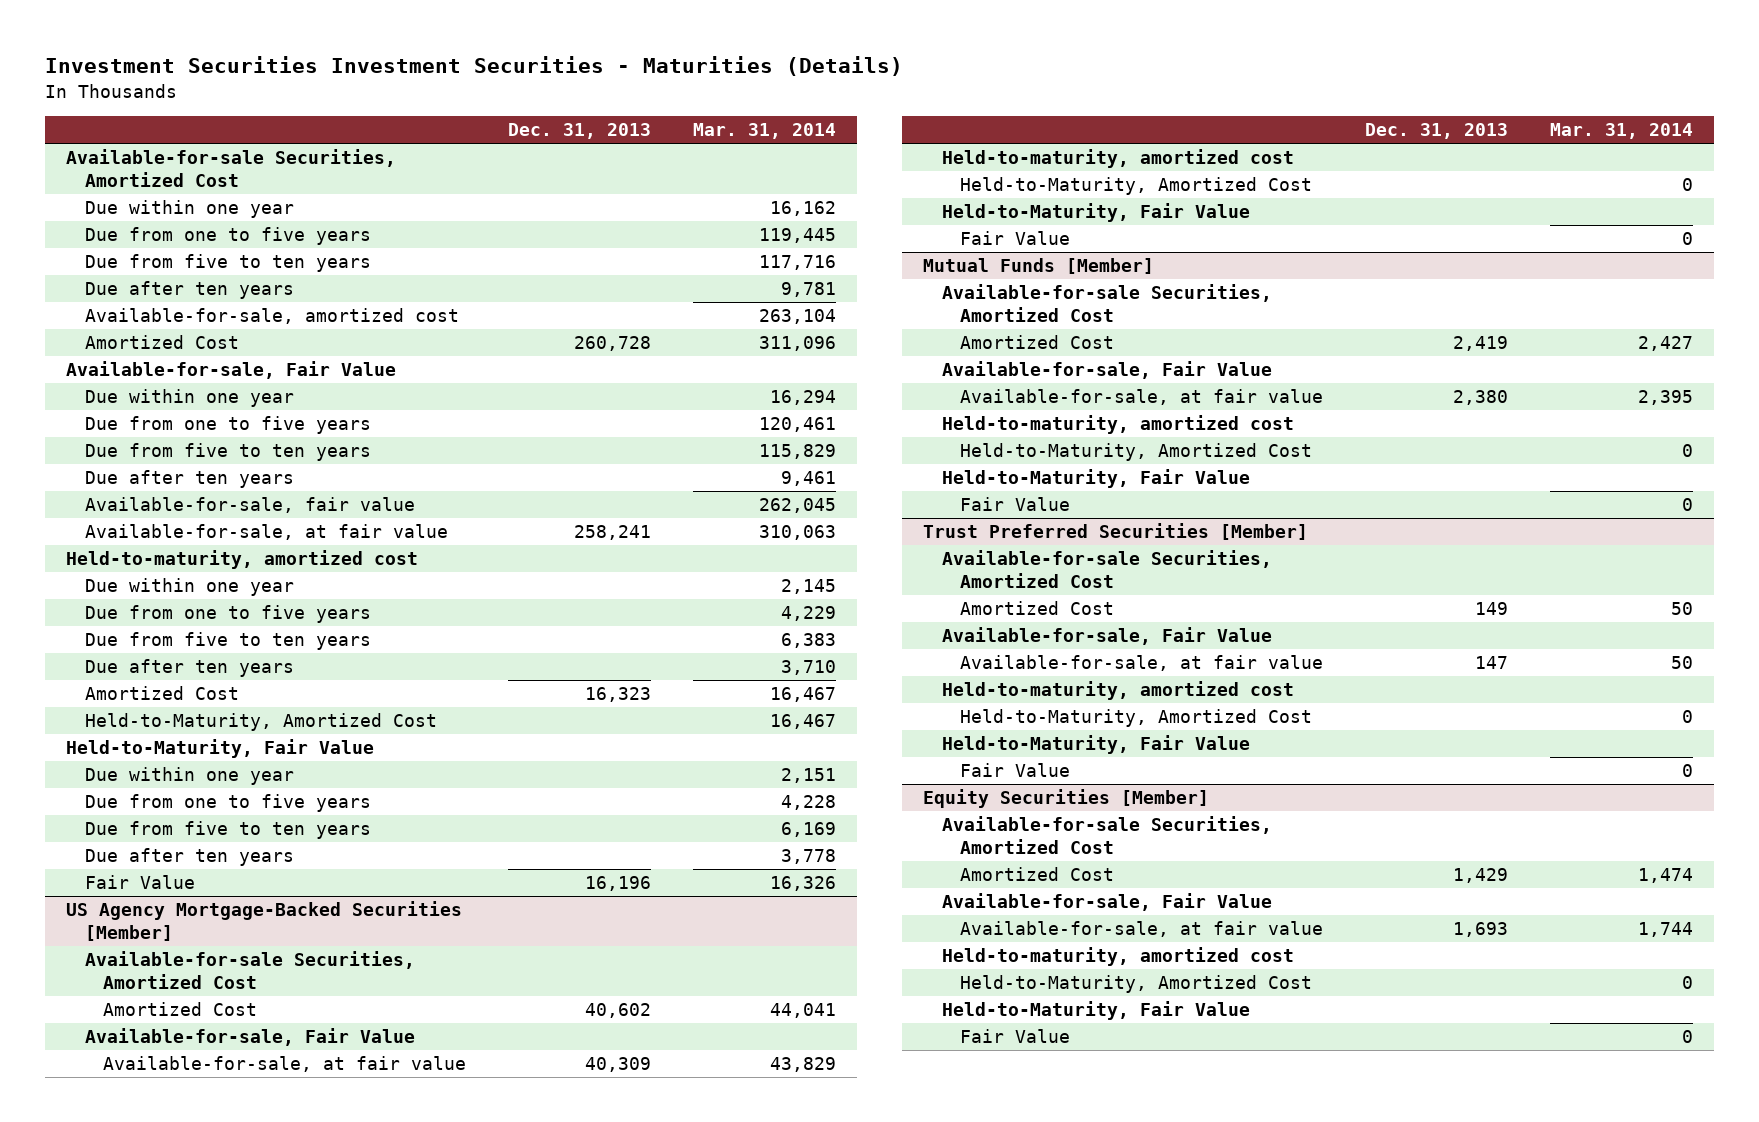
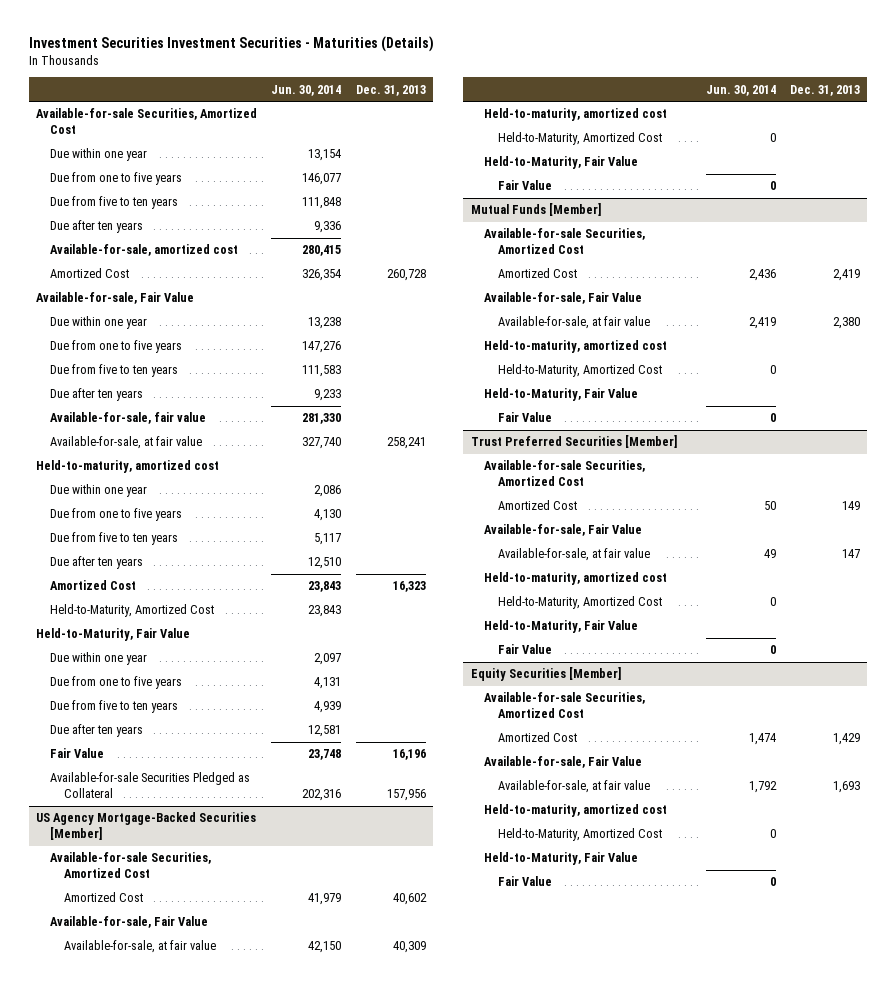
- | Dec. 31, 2013 | Mar. 31, 2014
+ | Jun. 30, 2014 | Dec. 31, 2013
+ Available-for-sale Securities Pledged as Collateral | 202,316 | 157,956

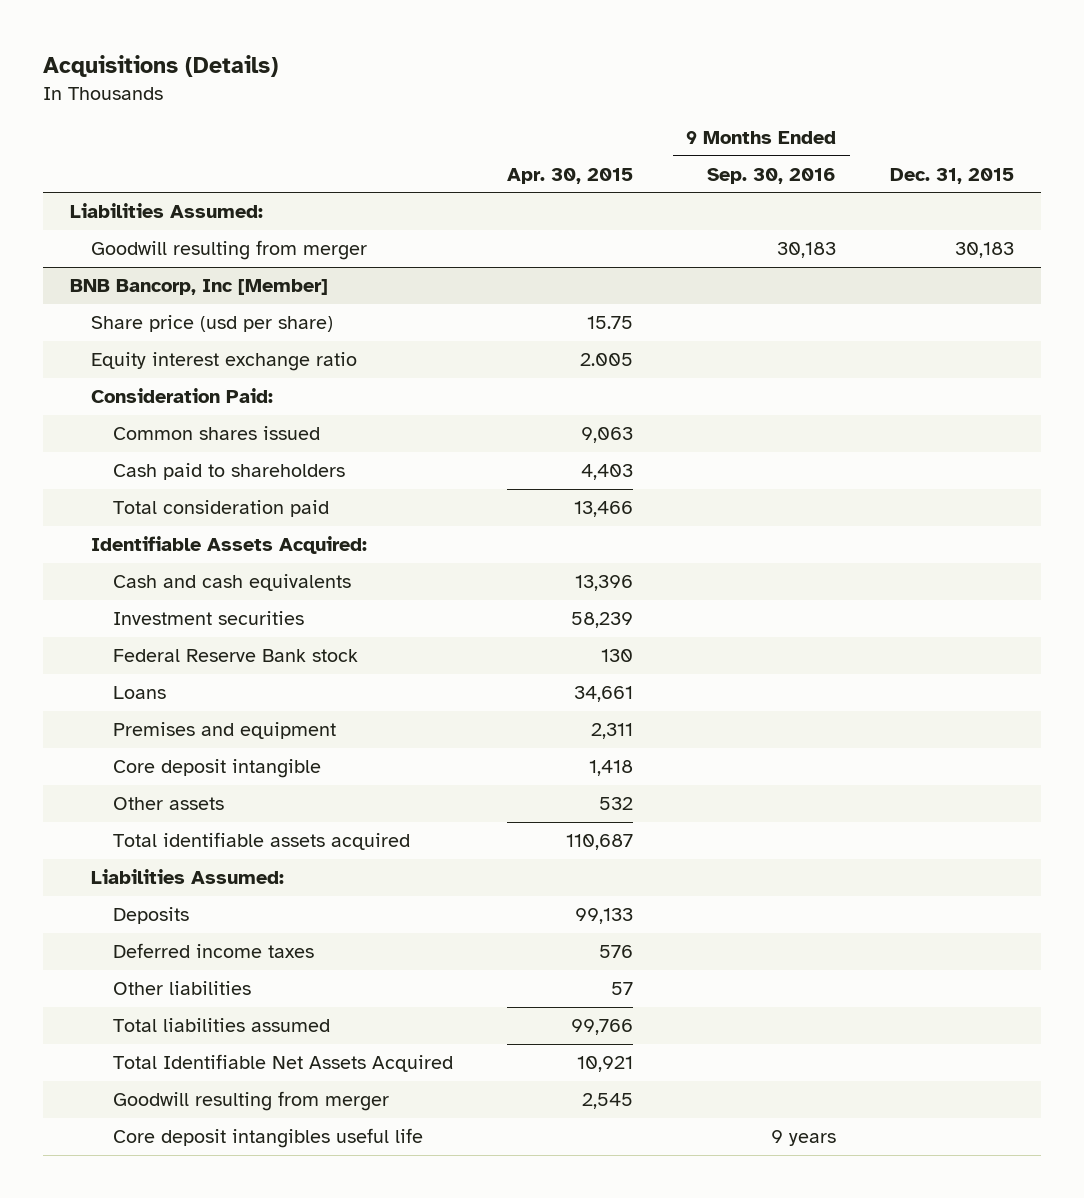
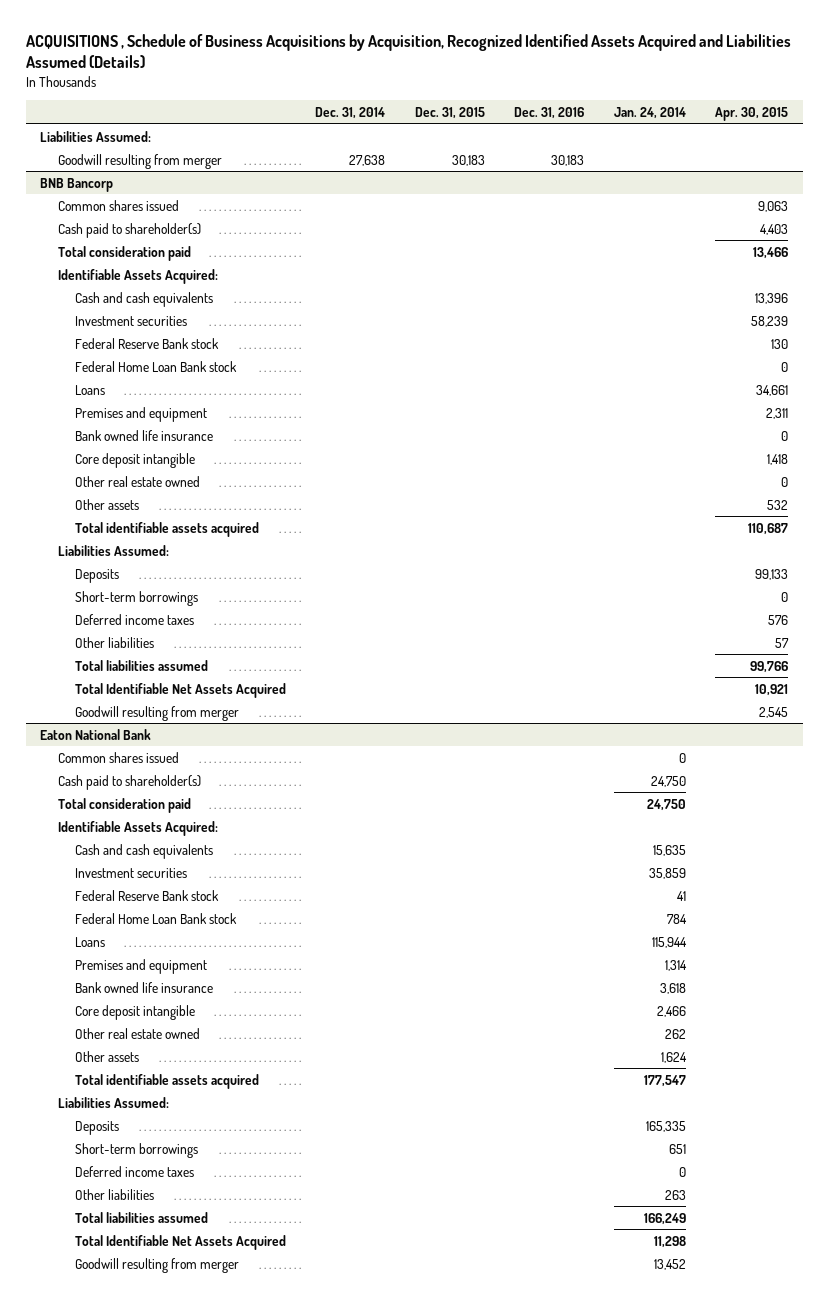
- Acquisitions (Details)
+ ACQUISITIONS , Schedule of Business Acquisitions by Acquisition, Recognized Identified Assets Acquired and Liabilities Assumed (Details)
- | Apr. 30, 2015 | 9 Months Ended Sep. 30, 2016 | Dec. 31, 2015
+ | Dec. 31, 2014 | Dec. 31, 2015 | Dec. 31, 2016 | Jan. 24, 2014 | Apr. 30, 2015
- BNB Bancorp, Inc [Member]
- Share price (usd per share) | 15.75 | |
- Equity interest exchange ratio | 2.005 | |
- Consideration Paid:
+ BNB Bancorp
- Cash paid to shareholders | 4,403 | |
+ Cash paid to shareholder(s) | | | | | 4,403
+ Federal Home Loan Bank stock | | | | | 0
+ Bank owned life insurance | | | | | 0
+ Other real estate owned | | | | | 0
+ Short-term borrowings | | | | | 0
- Core deposit intangibles useful life | | 9 years |
+ Eaton National Bank
+ Common shares issued | | | | 0 |
+ Cash paid to shareholder(s) | | | | 24,750 |
+ Total consideration paid | | | | 24,750 |
+ Identifiable Assets Acquired:
+ Cash and cash equivalents | | | | 15,635 |
+ Investment securities | | | | 35,859 |
+ Federal Reserve Bank stock | | | | 41 |
+ Federal Home Loan Bank stock | | | | 784 |
+ Loans | | | | 115,944 |
+ Premises and equipment | | | | 1,314 |
+ Bank owned life insurance | | | | 3,618 |
+ Core deposit intangible | | | | 2,466 |
+ Other real estate owned | | | | 262 |
+ Other assets | | | | 1,624 |
+ Total identifiable assets acquired | | | | 177,547 |
+ Liabilities Assumed:
+ Deposits | | | | 165,335 |
+ Short-term borrowings | | | | 651 |
+ Deferred income taxes | | | | 0 |
+ Other liabilities | | | | 263 |
+ Total liabilities assumed | | | | 166,249 |
+ Total Identifiable Net Assets Acquired | | | | 11,298 |
+ Goodwill resulting from merger | | | | 13,452 |

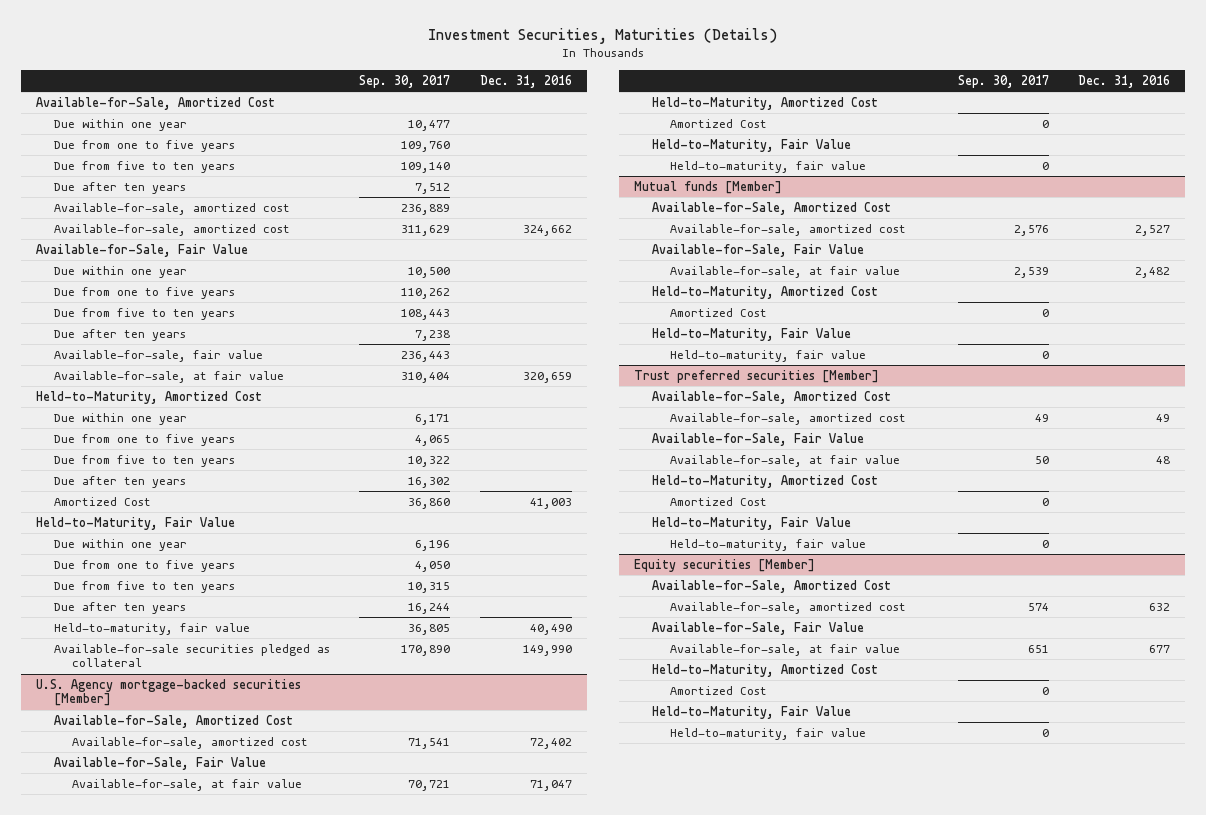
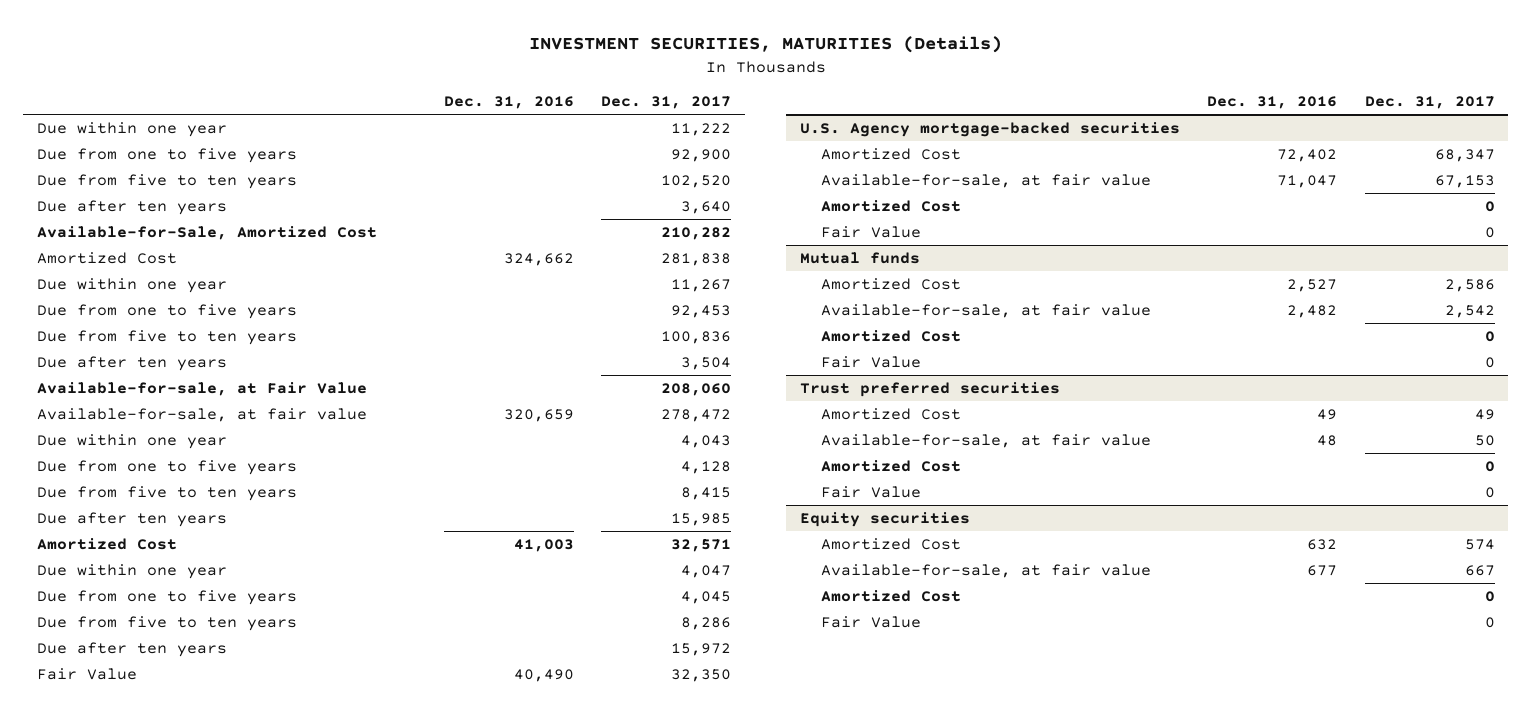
- Investment Securities, Maturities (Details)
+ INVESTMENT SECURITIES, MATURITIES (Details)
- | Sep. 30, 2017 | Dec. 31, 2016
+ | Dec. 31, 2016 | Dec. 31, 2017
- Available-for-sale, amortized cost | 236,889 |
- Available-for-sale, amortized cost | 311,629 | 324,662
- Available-for-Sale, Fair Value
moved down: Available-for-Sale, Amortized Cost | | 210,282
+ Amortized Cost | 324,662 | 281,838
- Available-for-sale, fair value | 236,443 |
+ Available-for-sale, at Fair Value | | 208,060
- Held-to-Maturity, Amortized Cost
- Held-to-Maturity, Fair Value
- Held-to-maturity, fair value | 36,805 | 40,490
- Available-for-sale securities pledged as collateral | 170,890 | 149,990
- U.S. Agency mortgage-backed securities [Member]
- Available-for-Sale, Amortized Cost
- Available-for-sale, amortized cost | 71,541 | 72,402
- Available-for-Sale, Fair Value
+ Fair Value | 40,490 | 32,350
+ U.S. Agency mortgage-backed securities
+ Amortized Cost | 72,402 | 68,347
- Held-to-Maturity, Amortized Cost
- Held-to-Maturity, Fair Value
- Held-to-maturity, fair value | 0 |
- Mutual funds [Member]
- Available-for-Sale, Amortized Cost
- Available-for-sale, amortized cost | 2,576 | 2,527
- Available-for-Sale, Fair Value
+ Fair Value | | 0
+ Mutual funds
+ Amortized Cost | 2,527 | 2,586
- Held-to-Maturity, Amortized Cost
- Held-to-Maturity, Fair Value
- Held-to-maturity, fair value | 0 |
- Trust preferred securities [Member]
- Available-for-Sale, Amortized Cost
- Available-for-sale, amortized cost | 49 | 49
- Available-for-Sale, Fair Value
+ Fair Value | | 0
+ Trust preferred securities
+ Amortized Cost | 49 | 49
- Held-to-Maturity, Amortized Cost
- Held-to-Maturity, Fair Value
- Held-to-maturity, fair value | 0 |
- Equity securities [Member]
- Available-for-Sale, Amortized Cost
- Available-for-sale, amortized cost | 574 | 632
- Available-for-Sale, Fair Value
+ Fair Value | | 0
+ Equity securities
+ Amortized Cost | 632 | 574
- Held-to-Maturity, Amortized Cost
- Held-to-Maturity, Fair Value
- Held-to-maturity, fair value | 0 |
+ Fair Value | | 0

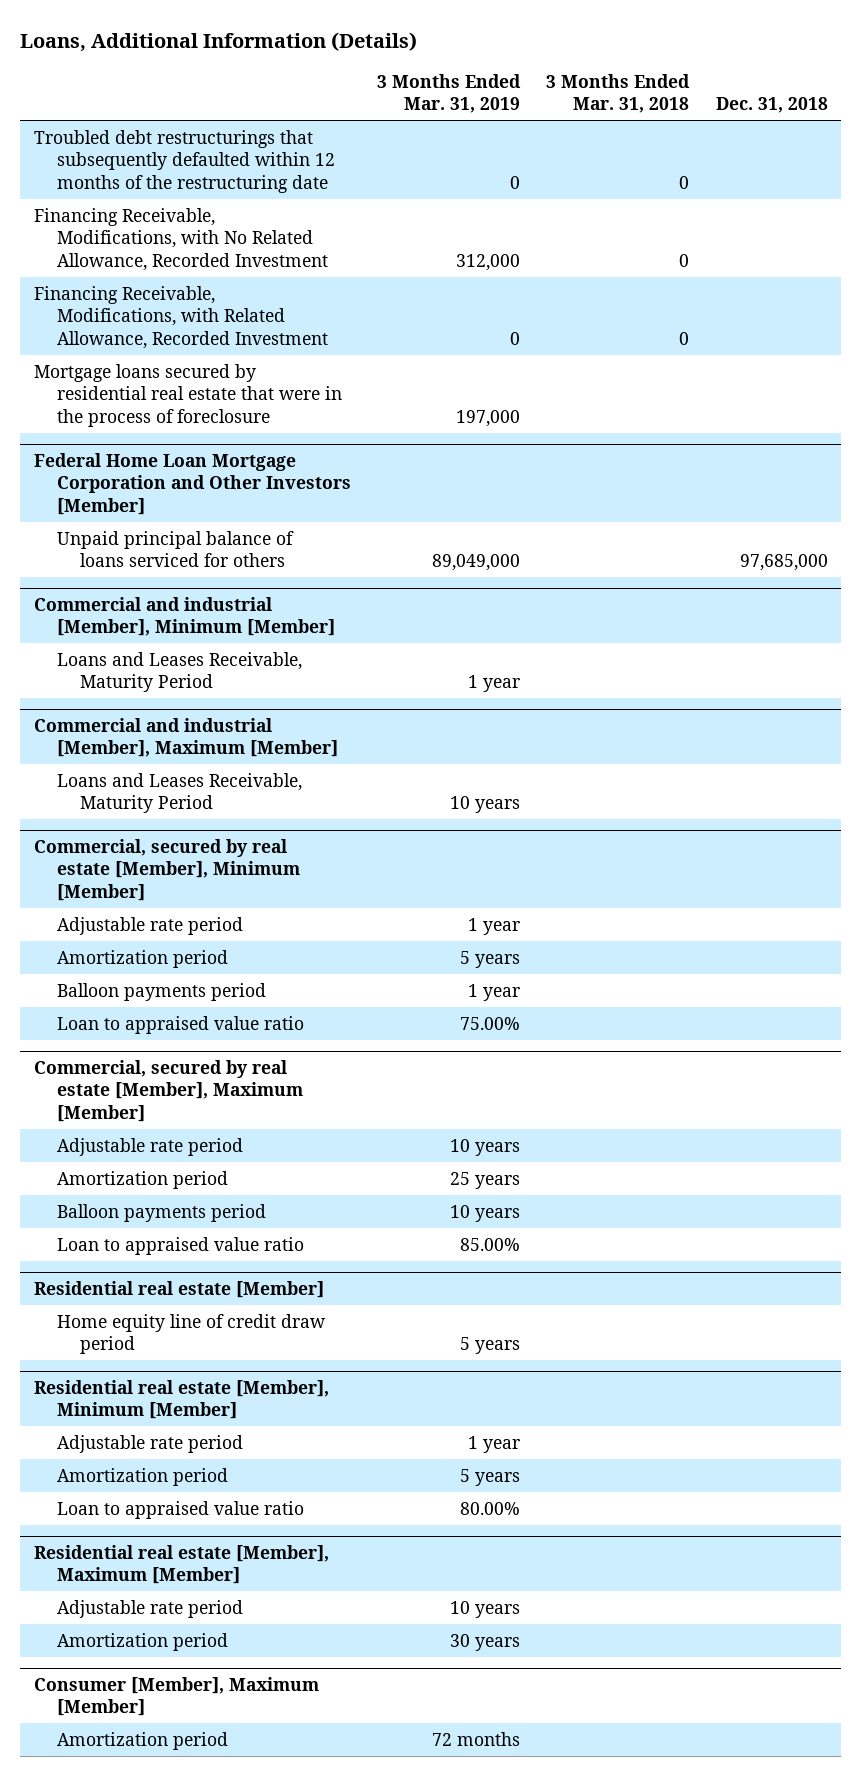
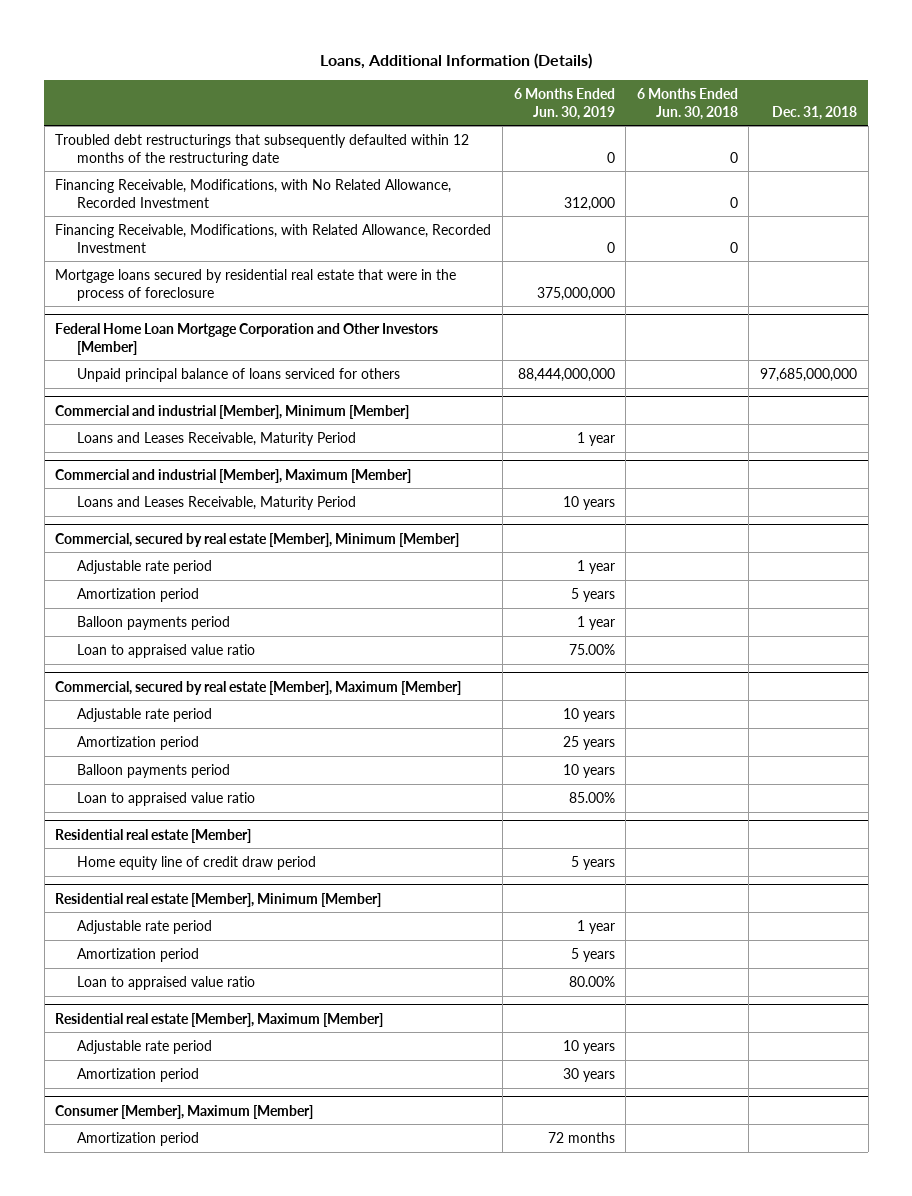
- | 3 Months Ended Mar. 31, 2019 | 3 Months Ended Mar. 31, 2018 | Dec. 31, 2018
+ | 6 Months Ended Jun. 30, 2019 | 6 Months Ended Jun. 30, 2018 | Dec. 31, 2018
@ Federal Home Loan Mortgage Corporation and Other Investors [Member]
- Unpaid principal balance of loans serviced for others | 89,049,000 | | 97,685,000
+ Unpaid principal balance of loans serviced for others | 88,444,000,000 | | 97,685,000,000

